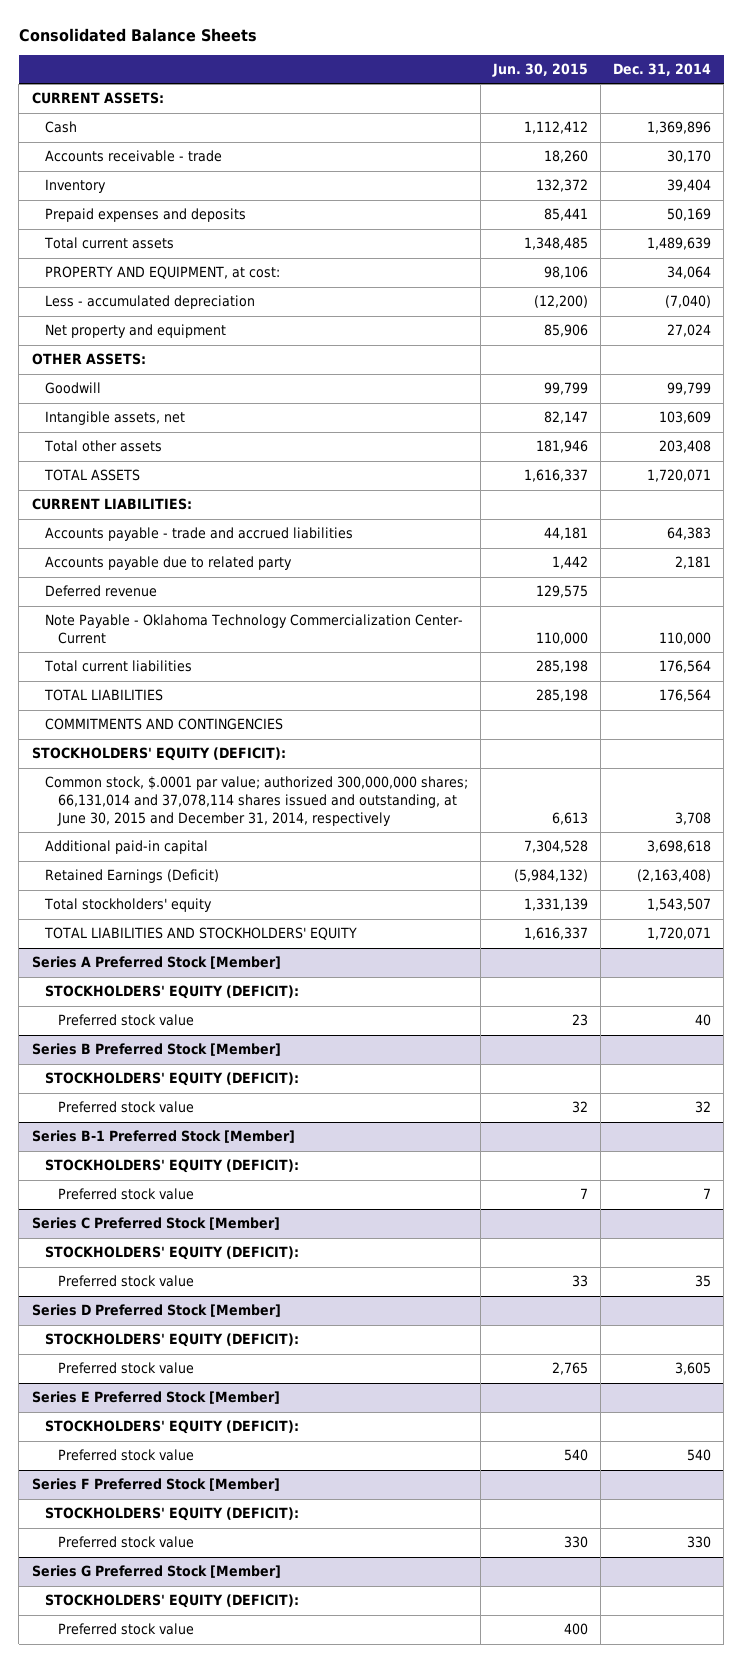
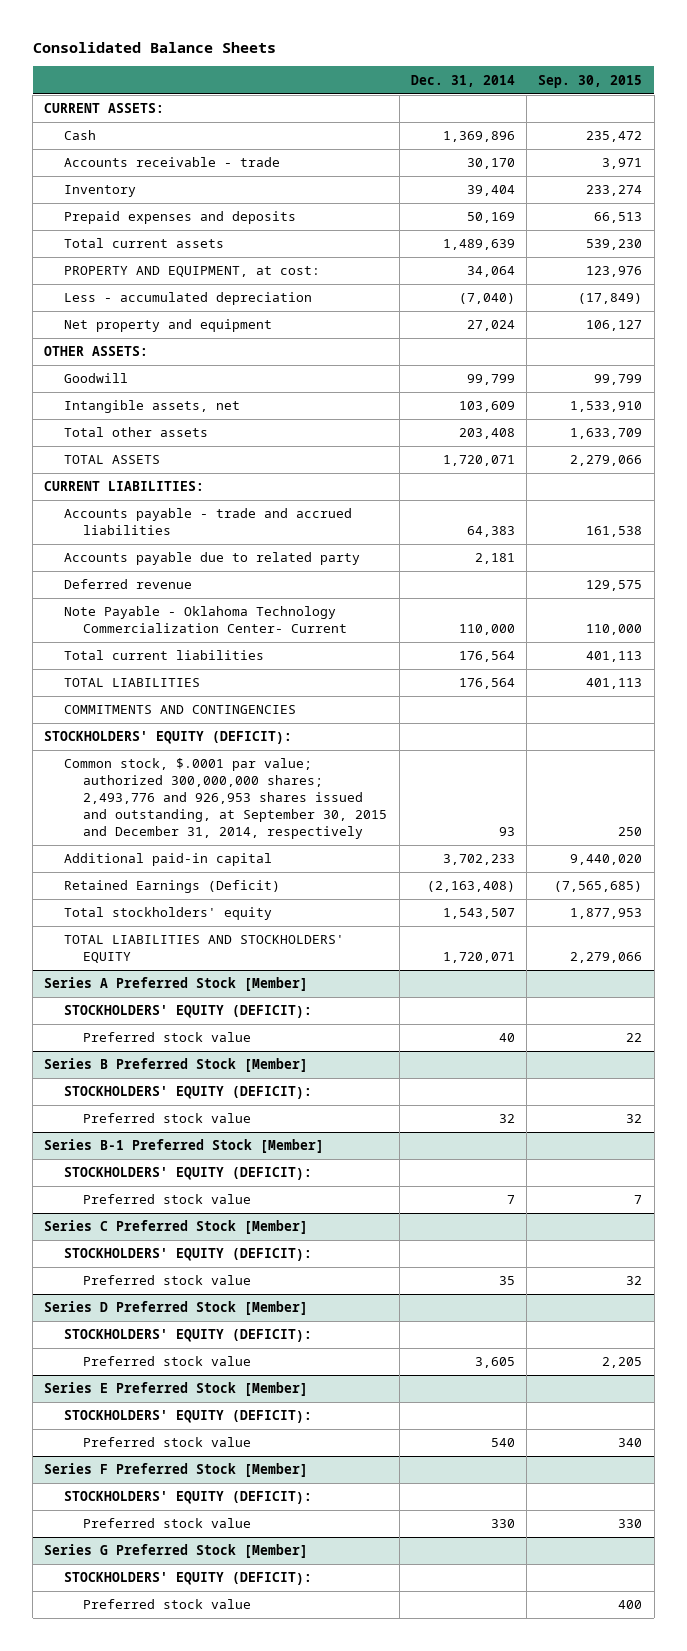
- | Jun. 30, 2015 | Dec. 31, 2014
+ | Dec. 31, 2014 | Sep. 30, 2015
- Common stock, $.0001 par value; authorized 300,000,000 shares; 66,131,014 and 37,078,114 shares issued and outstanding, at June 30, 2015 and December 31, 2014, respectively | 6,613 | 3,708
- Additional paid-in capital | 7,304,528 | 3,698,618
+ Common stock, $.0001 par value; authorized 300,000,000 shares; 2,493,776 and 926,953 shares issued and outstanding, at September 30, 2015 and December 31, 2014, respectively | 93 | 250
+ Additional paid-in capital | 3,702,233 | 9,440,020

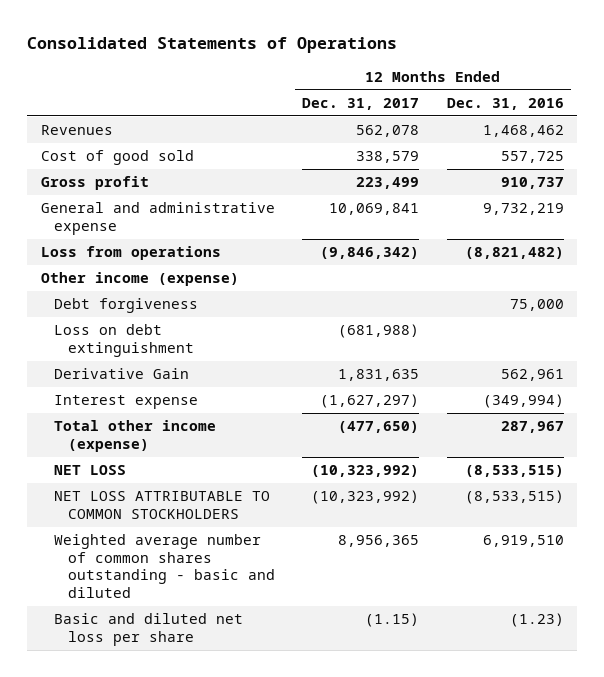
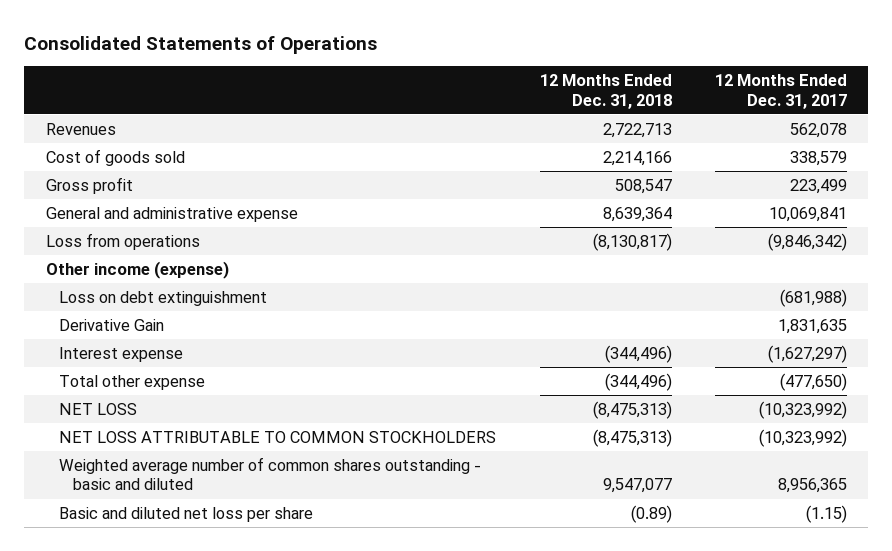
- | 12 Months Ended Dec. 31, 2017 | 12 Months Ended Dec. 31, 2016
+ | 12 Months Ended Dec. 31, 2018 | 12 Months Ended Dec. 31, 2017
- Cost of good sold | 338,579 | 557,725
+ Cost of goods sold | 2,214,166 | 338,579
- Debt forgiveness | | 75,000
- Total other income (expense) | (477,650) | 287,967
+ Total other expense | (344,496) | (477,650)

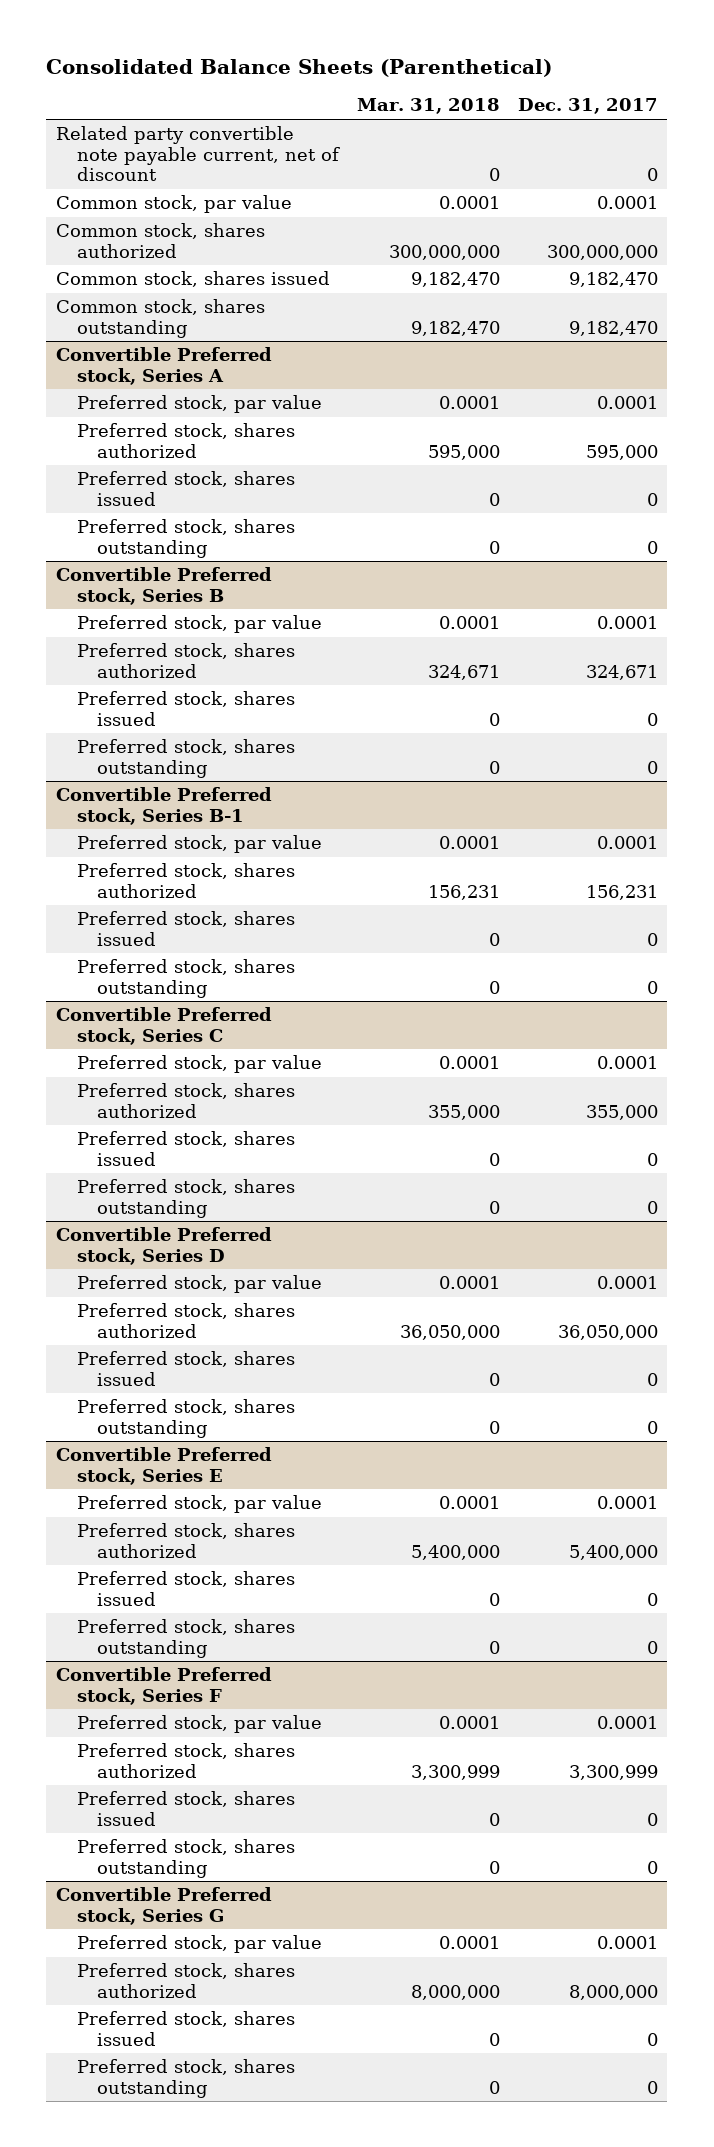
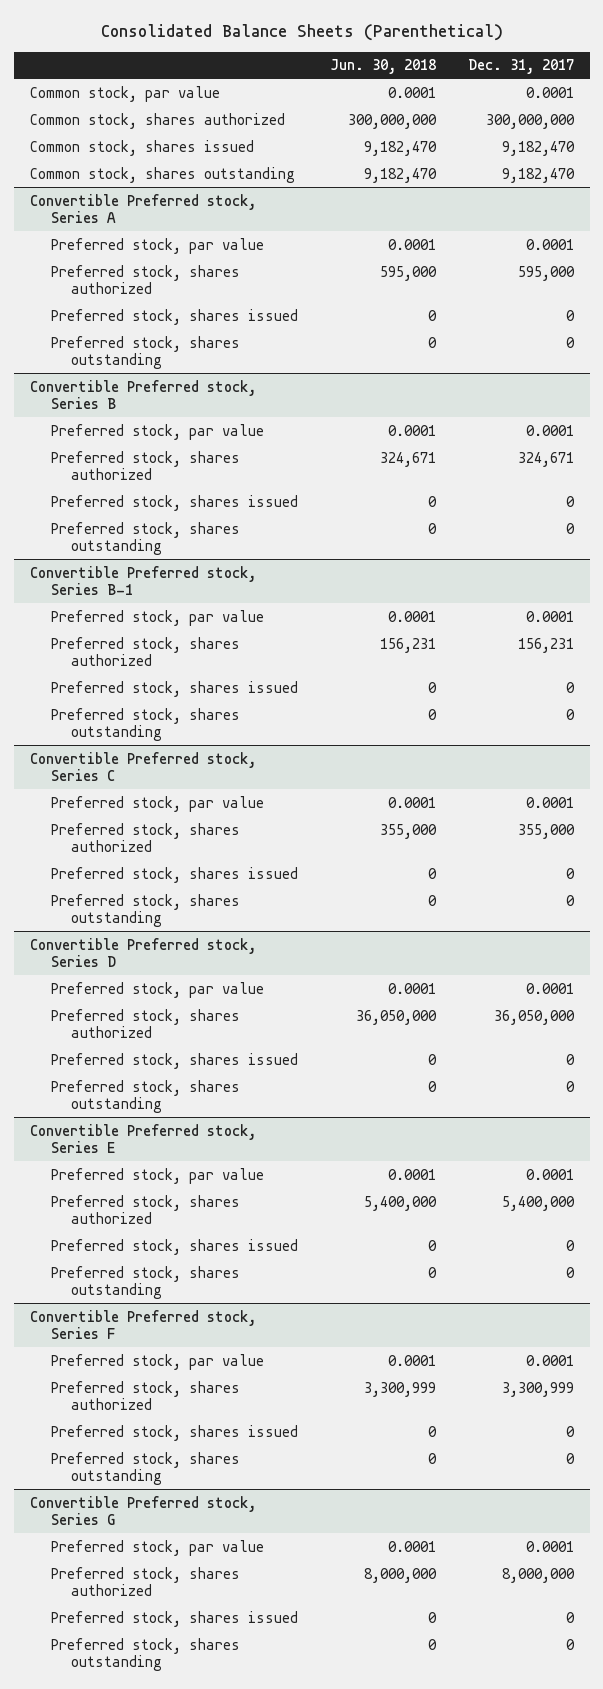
- | Mar. 31, 2018 | Dec. 31, 2017
+ | Jun. 30, 2018 | Dec. 31, 2017
- Related party convertible note payable current, net of discount | 0 | 0

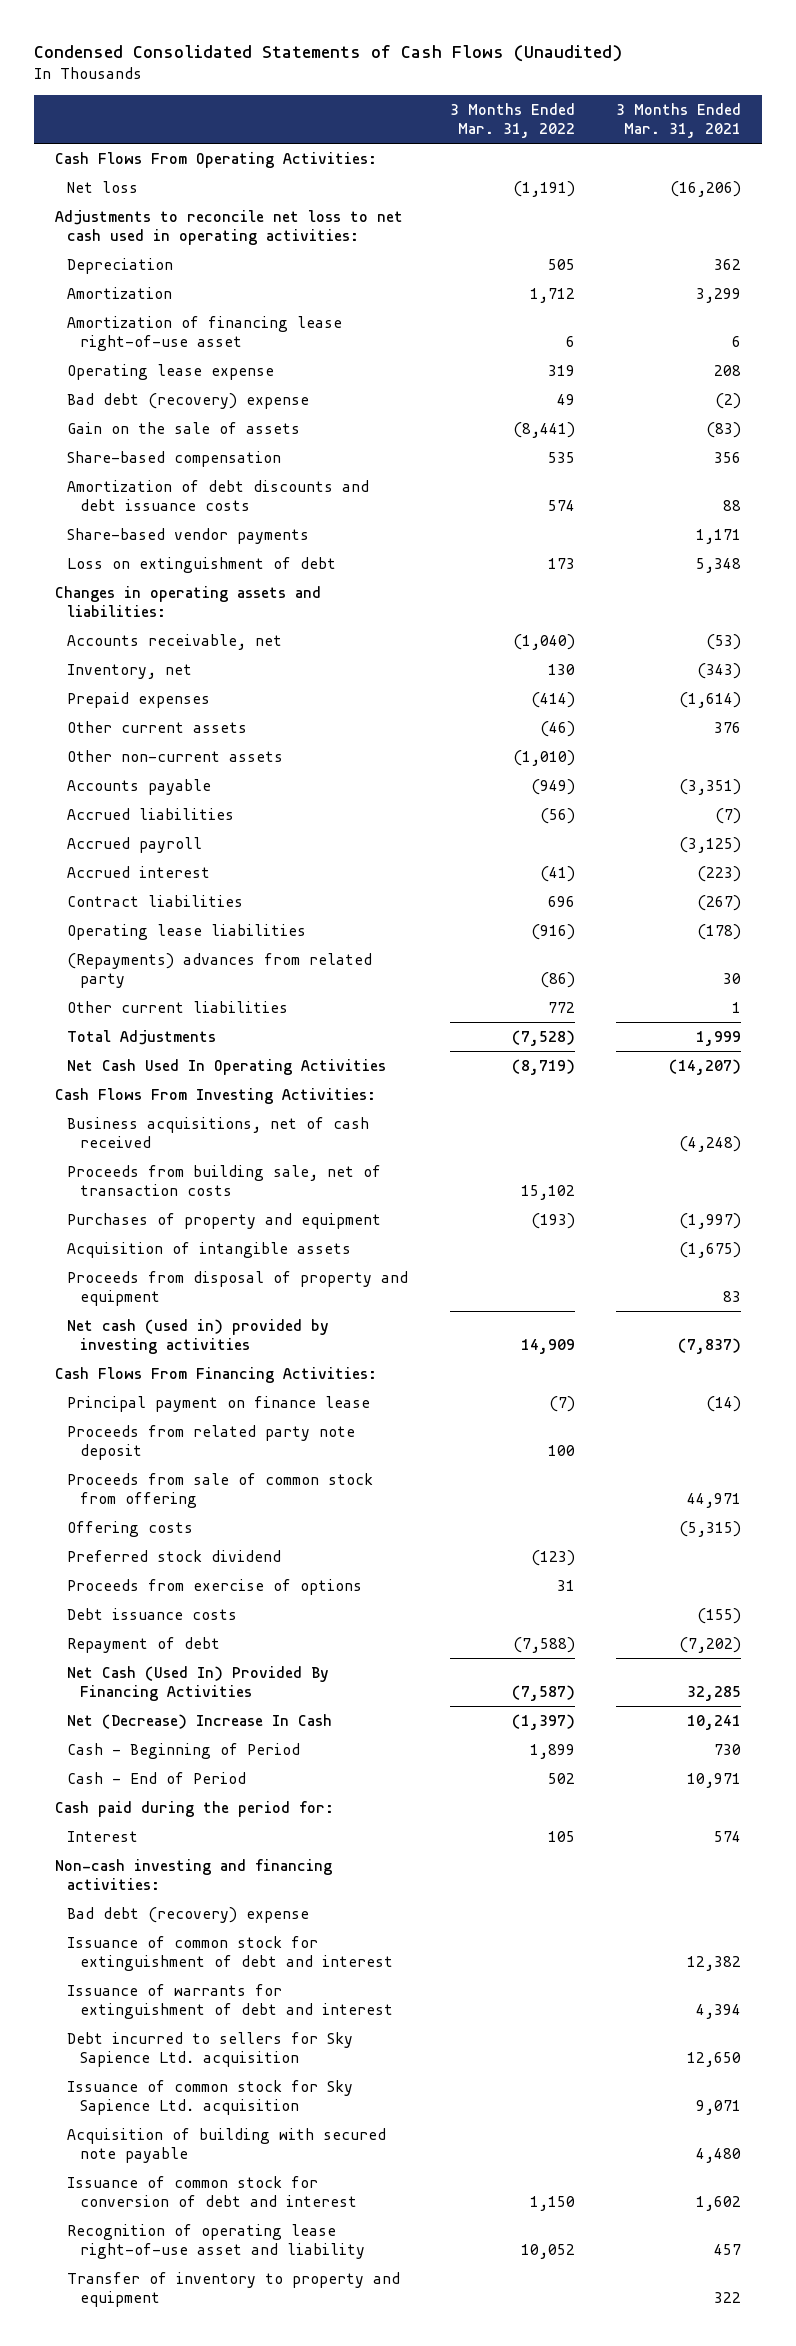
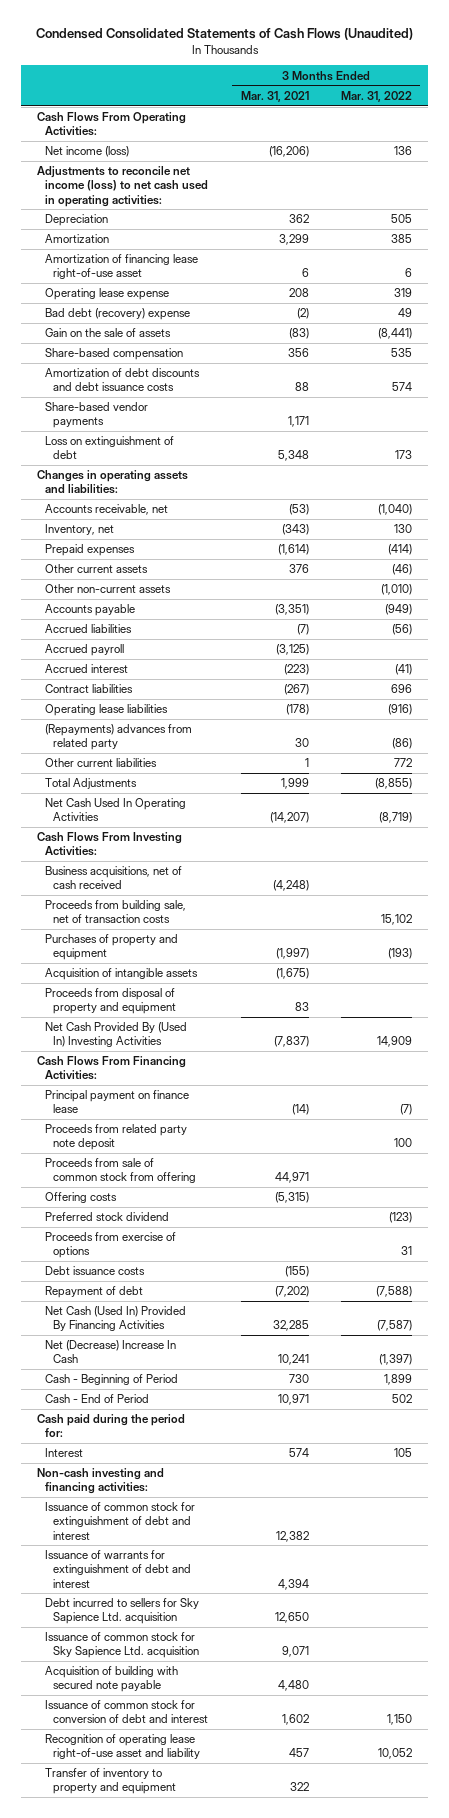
- | 3 Months Ended Mar. 31, 2022 | 3 Months Ended Mar. 31, 2021
+ | 3 Months Ended Mar. 31, 2021 | 3 Months Ended Mar. 31, 2022
- Net loss | (1,191) | (16,206)
- Adjustments to reconcile net loss to net cash used in operating activities:
+ Net income (loss) | (16,206) | 136
+ Adjustments to reconcile net income (loss) to net cash used in operating activities:
- Amortization | 1,712 | 3,299
+ Amortization | 3,299 | 385
- Total Adjustments | (7,528) | 1,999
+ Total Adjustments | 1,999 | (8,855)
- Net cash (used in) provided by investing activities | 14,909 | (7,837)
+ Net Cash Provided By (Used In) Investing Activities | (7,837) | 14,909
- Bad debt (recovery) expense

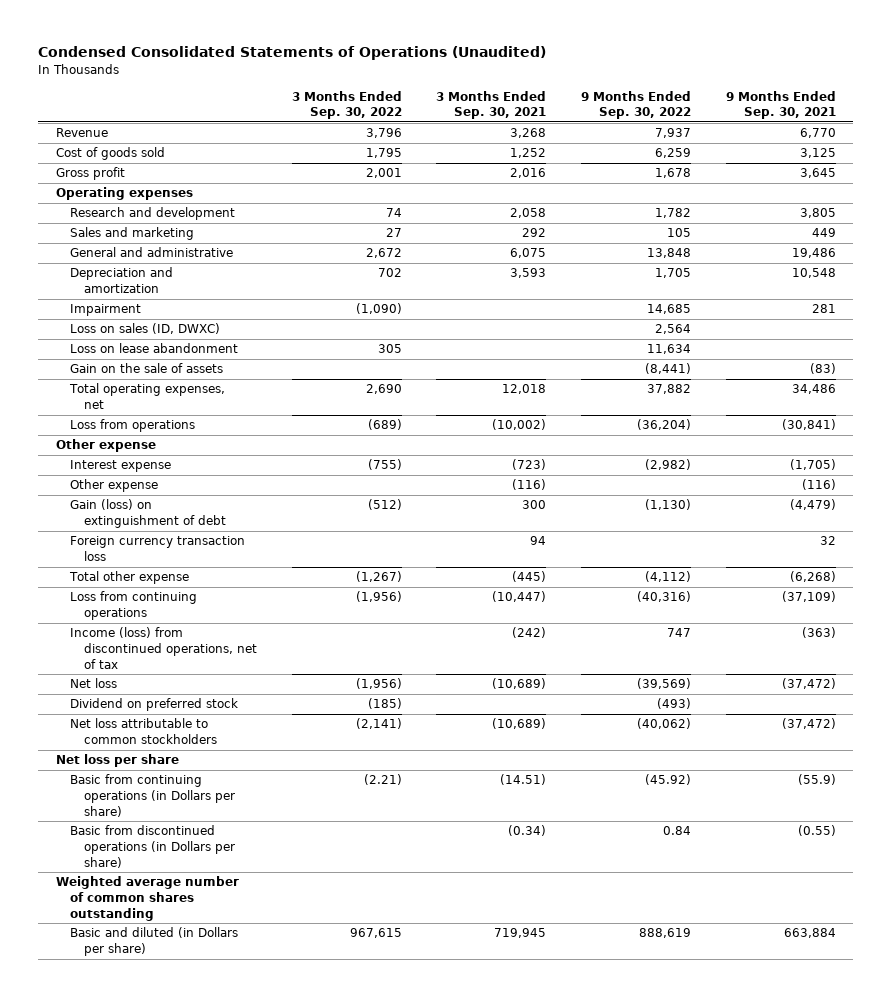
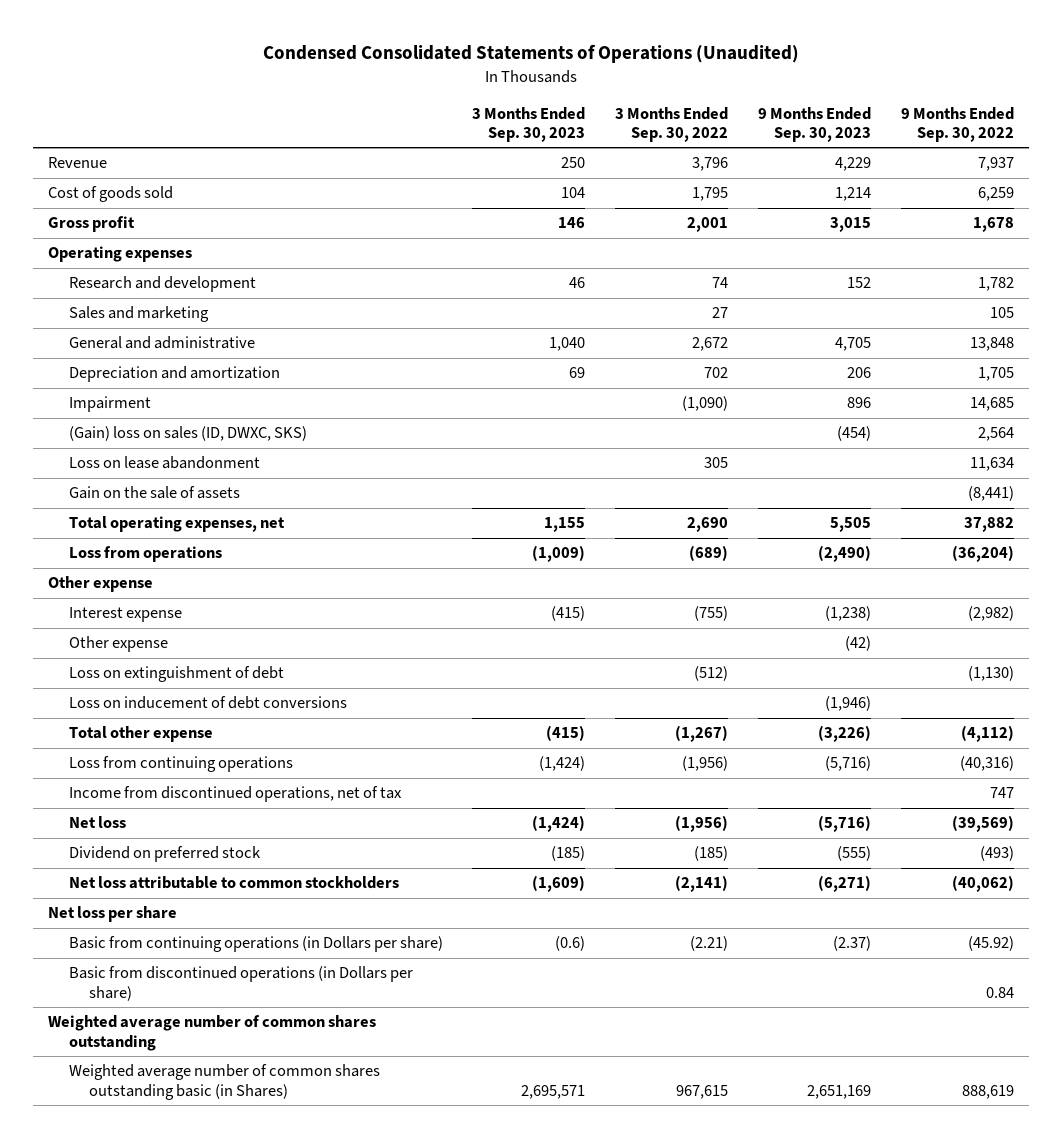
- | 3 Months Ended Sep. 30, 2022 | 3 Months Ended Sep. 30, 2021 | 9 Months Ended Sep. 30, 2022 | 9 Months Ended Sep. 30, 2021
+ | 3 Months Ended Sep. 30, 2023 | 3 Months Ended Sep. 30, 2022 | 9 Months Ended Sep. 30, 2023 | 9 Months Ended Sep. 30, 2022
- Loss on sales (ID, DWXC) | | | 2,564 |
+ (Gain) loss on sales (ID, DWXC, SKS) | | | (454) | 2,564
- Gain (loss) on extinguishment of debt | (512) | 300 | (1,130) | (4,479)
- Foreign currency transaction loss | | 94 | | 32
+ Loss on extinguishment of debt | | (512) | | (1,130)
+ Loss on inducement of debt conversions | | | (1,946) |
- Income (loss) from discontinued operations, net of tax | | (242) | 747 | (363)
+ Income from discontinued operations, net of tax | | | | 747
- Basic and diluted (in Dollars per share) | 967,615 | 719,945 | 888,619 | 663,884
+ Weighted average number of common shares outstanding basic (in Shares) | 2,695,571 | 967,615 | 2,651,169 | 888,619

